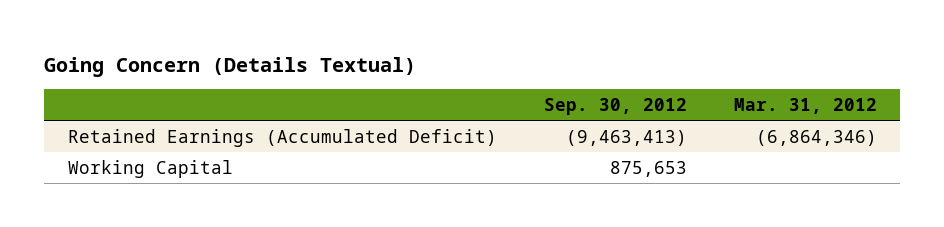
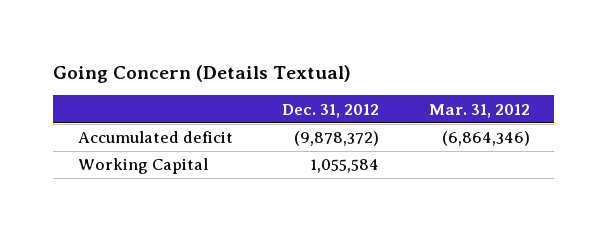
- | Sep. 30, 2012 | Mar. 31, 2012
+ | Dec. 31, 2012 | Mar. 31, 2012
- Retained Earnings (Accumulated Deficit) | (9,463,413) | (6,864,346)
+ Accumulated deficit | (9,878,372) | (6,864,346)

